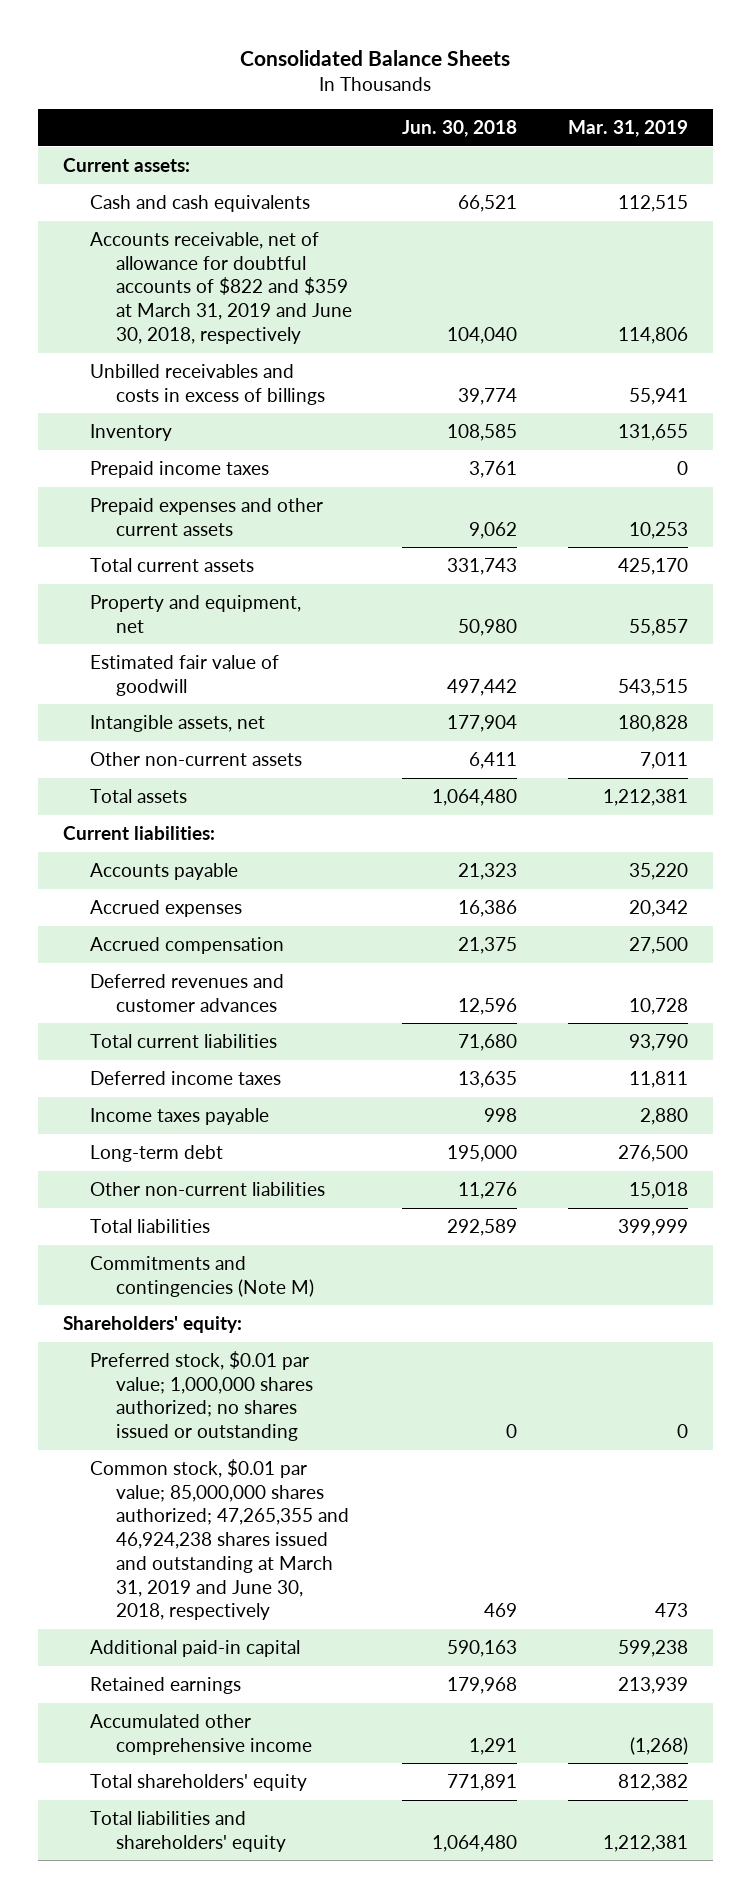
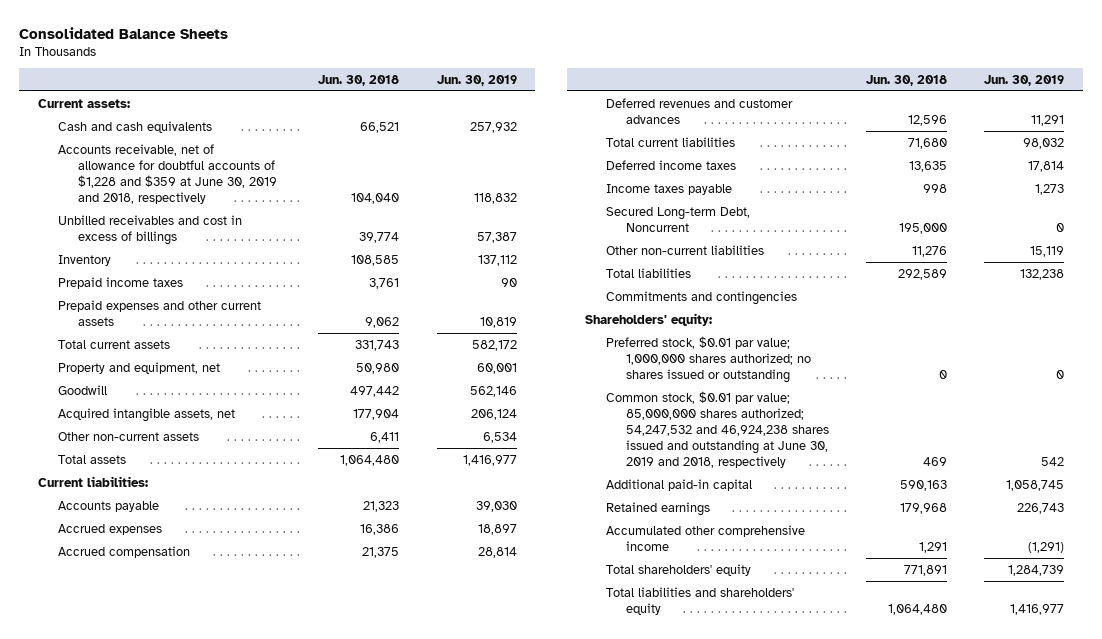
- | Jun. 30, 2018 | Mar. 31, 2019
+ | Jun. 30, 2018 | Jun. 30, 2019
- Accounts receivable, net of allowance for doubtful accounts of $822 and $359 at March 31, 2019 and June 30, 2018, respectively | 104,040 | 114,806
- Unbilled receivables and costs in excess of billings | 39,774 | 55,941
+ Accounts receivable, net of allowance for doubtful accounts of $1,228 and $359 at June 30, 2019 and 2018, respectively | 104,040 | 118,832
+ Unbilled receivables and cost in excess of billings | 39,774 | 57,387
- Estimated fair value of goodwill | 497,442 | 543,515
- Intangible assets, net | 177,904 | 180,828
+ Goodwill | 497,442 | 562,146
+ Acquired intangible assets, net | 177,904 | 206,124
- Long-term debt | 195,000 | 276,500
+ Secured Long-term Debt, Noncurrent | 195,000 | 0
- Commitments and contingencies (Note M)
+ Commitments and contingencies
- Common stock, $0.01 par value; 85,000,000 shares authorized; 47,265,355 and 46,924,238 shares issued and outstanding at March 31, 2019 and June 30, 2018, respectively | 469 | 473
+ Common stock, $0.01 par value; 85,000,000 shares authorized; 54,247,532 and 46,924,238 shares issued and outstanding at June 30, 2019 and 2018, respectively | 469 | 542

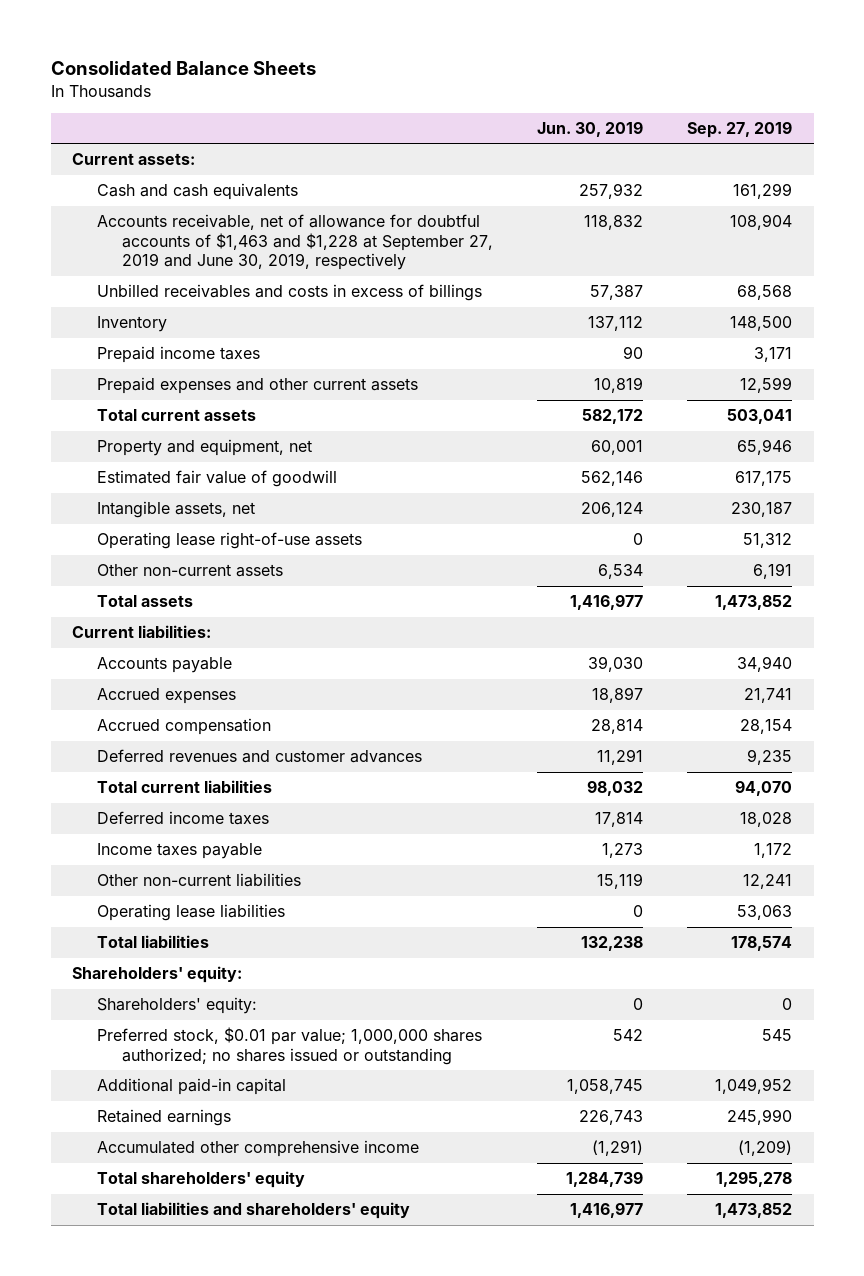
- | Jun. 30, 2018 | Jun. 30, 2019
+ | Jun. 30, 2019 | Sep. 27, 2019
- Accounts receivable, net of allowance for doubtful accounts of $1,228 and $359 at June 30, 2019 and 2018, respectively | 104,040 | 118,832
- Unbilled receivables and cost in excess of billings | 39,774 | 57,387
+ Accounts receivable, net of allowance for doubtful accounts of $1,463 and $1,228 at September 27, 2019 and June 30, 2019, respectively | 118,832 | 108,904
+ Unbilled receivables and costs in excess of billings | 57,387 | 68,568
- Goodwill | 497,442 | 562,146
- Acquired intangible assets, net | 177,904 | 206,124
+ Estimated fair value of goodwill | 562,146 | 617,175
+ Intangible assets, net | 206,124 | 230,187
+ Operating lease right-of-use assets | 0 | 51,312
- Secured Long-term Debt, Noncurrent | 195,000 | 0
+ Operating lease liabilities | 0 | 53,063
- Commitments and contingencies
- Preferred stock, $0.01 par value; 1,000,000 shares authorized; no shares issued or outstanding | 0 | 0
- Common stock, $0.01 par value; 85,000,000 shares authorized; 54,247,532 and 46,924,238 shares issued and outstanding at June 30, 2019 and 2018, respectively | 469 | 542
+ Shareholders' equity: | 0 | 0
+ Preferred stock, $0.01 par value; 1,000,000 shares authorized; no shares issued or outstanding | 542 | 545

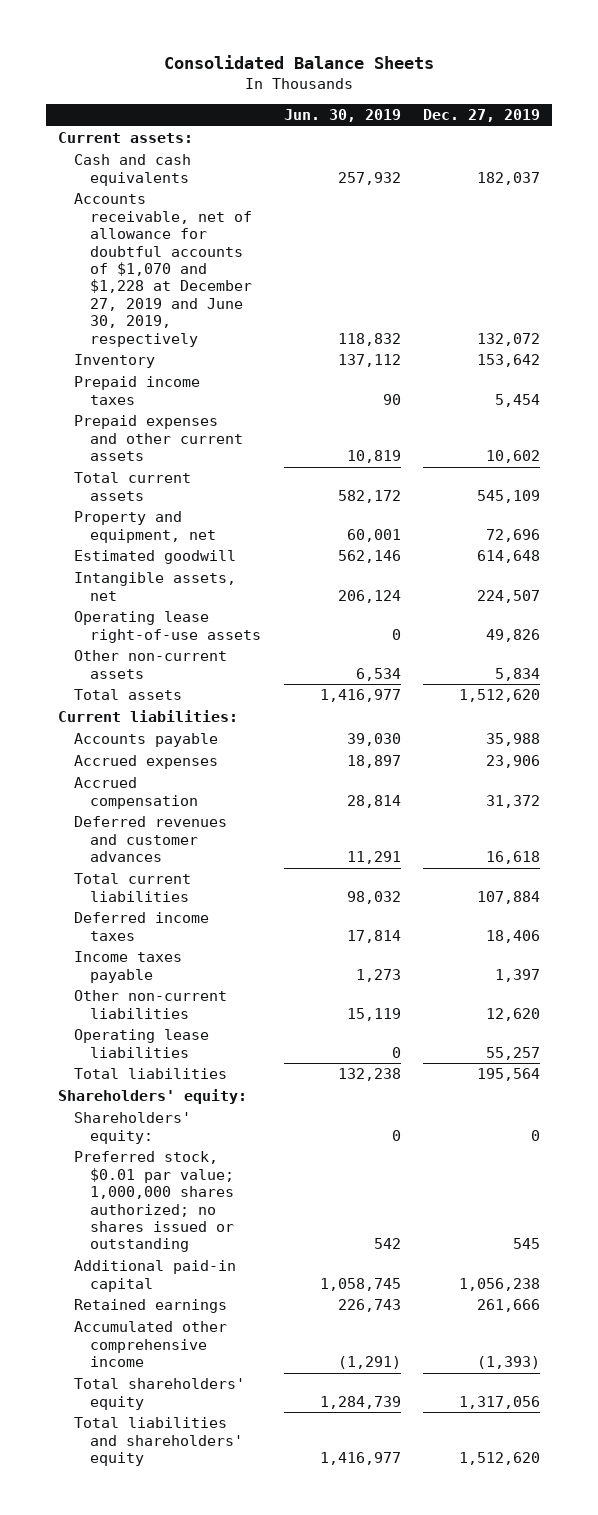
- | Jun. 30, 2019 | Sep. 27, 2019
+ | Jun. 30, 2019 | Dec. 27, 2019
- Accounts receivable, net of allowance for doubtful accounts of $1,463 and $1,228 at September 27, 2019 and June 30, 2019, respectively | 118,832 | 108,904
- Unbilled receivables and costs in excess of billings | 57,387 | 68,568
+ Accounts receivable, net of allowance for doubtful accounts of $1,070 and $1,228 at December 27, 2019 and June 30, 2019, respectively | 118,832 | 132,072
- Estimated fair value of goodwill | 562,146 | 617,175
+ Estimated goodwill | 562,146 | 614,648

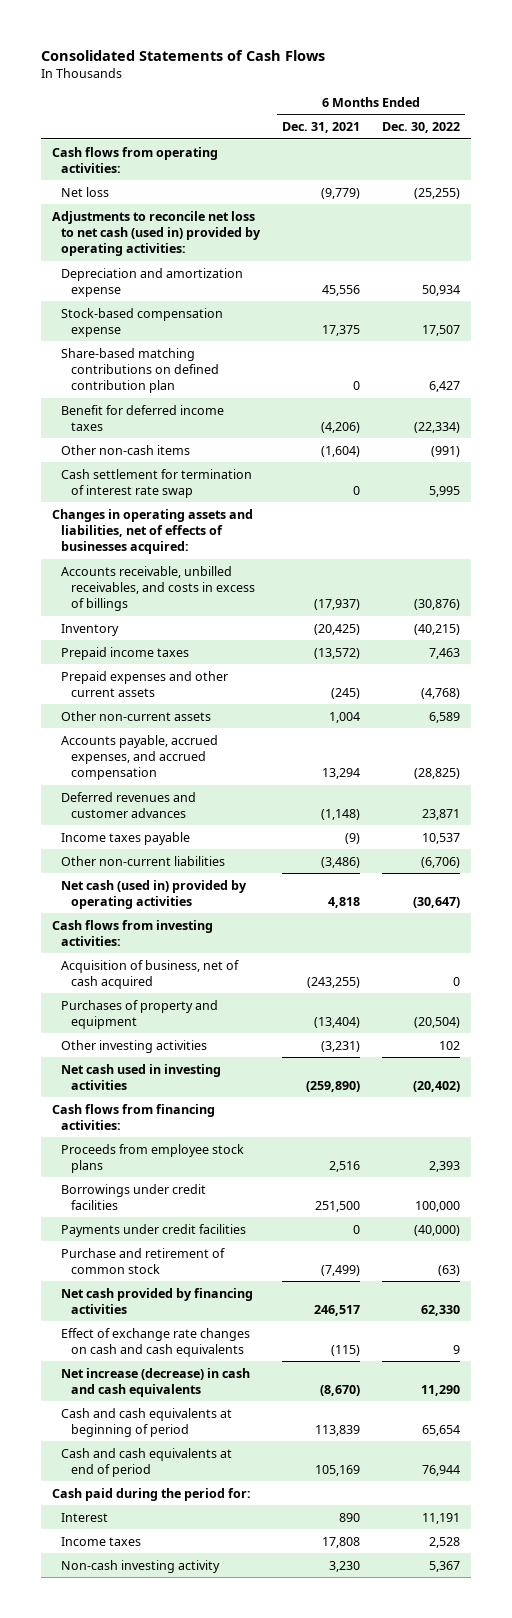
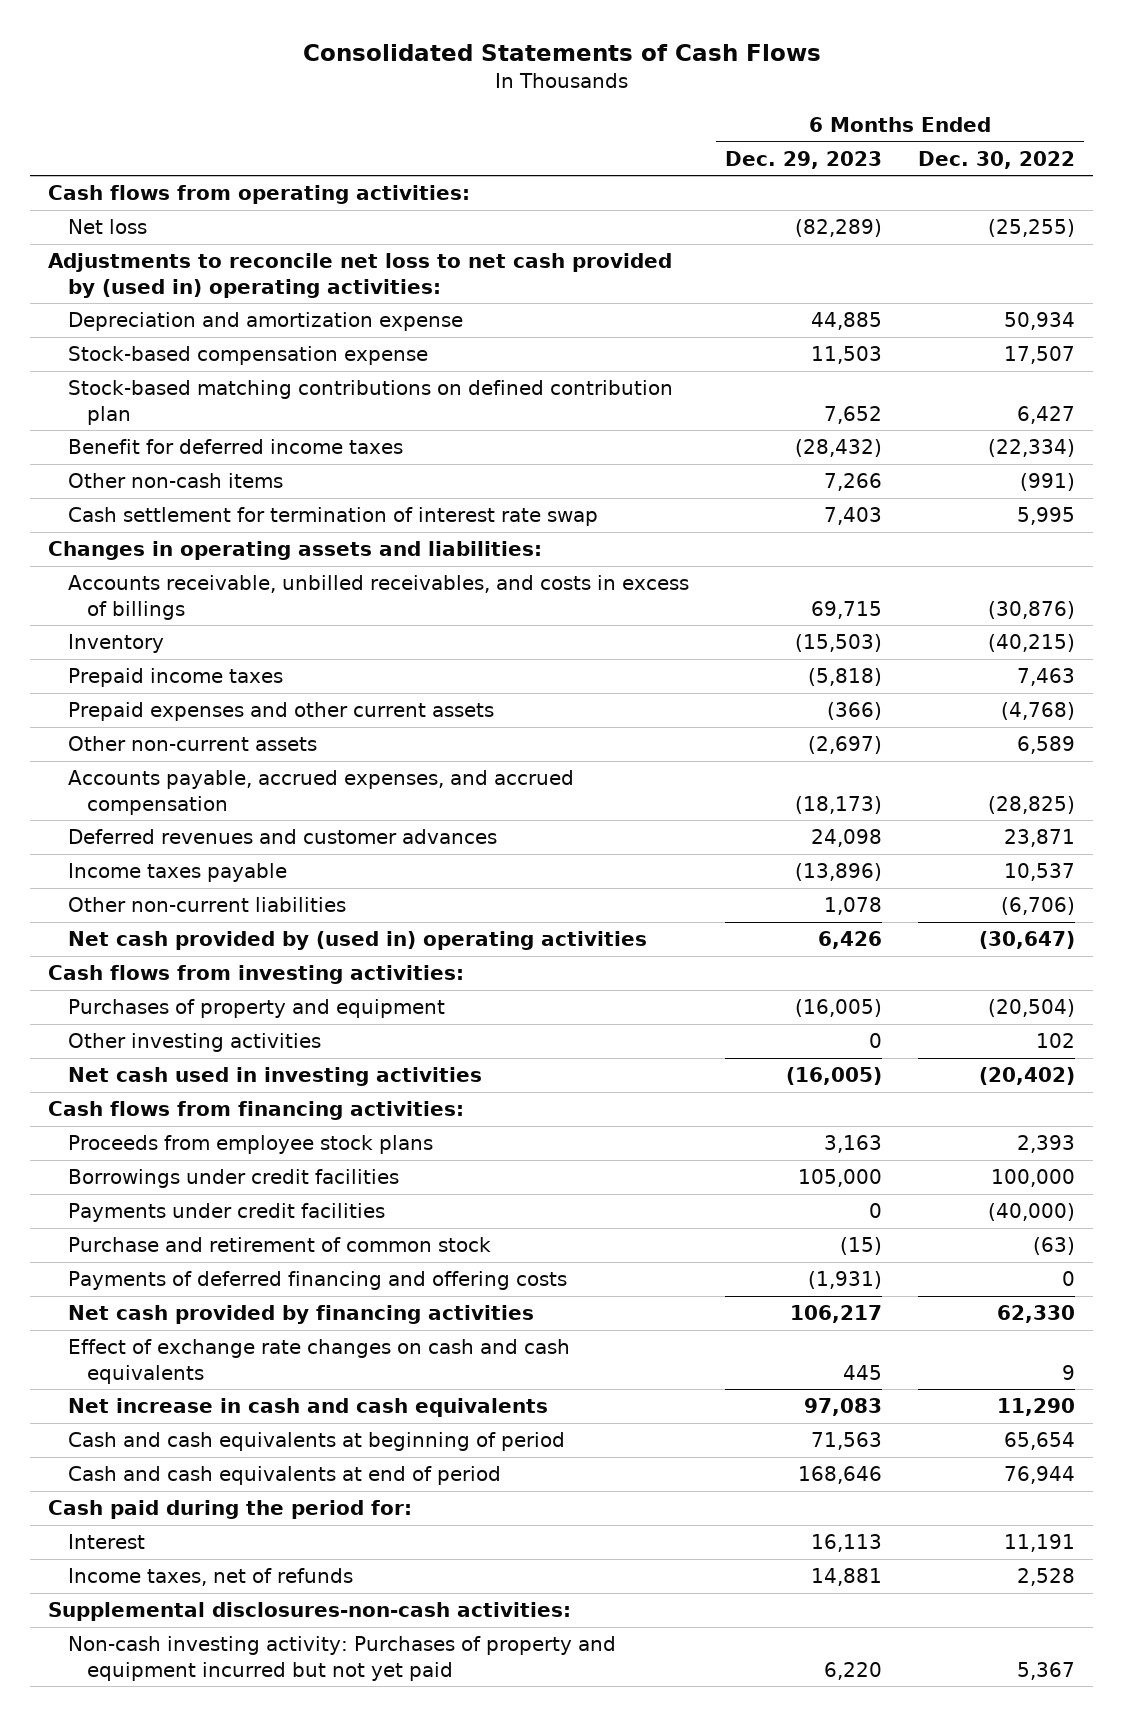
- | 6 Months Ended Dec. 31, 2021 | 6 Months Ended Dec. 30, 2022
+ | 6 Months Ended Dec. 29, 2023 | 6 Months Ended Dec. 30, 2022
- Adjustments to reconcile net loss to net cash (used in) provided by operating activities:
+ Adjustments to reconcile net loss to net cash provided by (used in) operating activities:
- Share-based matching contributions on defined contribution plan | 0 | 6,427
+ Stock-based matching contributions on defined contribution plan | 7,652 | 6,427
- Changes in operating assets and liabilities, net of effects of businesses acquired:
+ Changes in operating assets and liabilities:
- Net cash (used in) provided by operating activities | 4,818 | (30,647)
+ Net cash provided by (used in) operating activities | 6,426 | (30,647)
- Acquisition of business, net of cash acquired | (243,255) | 0
+ Payments of deferred financing and offering costs | (1,931) | 0
- Net increase (decrease) in cash and cash equivalents | (8,670) | 11,290
+ Net increase in cash and cash equivalents | 97,083 | 11,290
- Income taxes | 17,808 | 2,528
- Non-cash investing activity | 3,230 | 5,367
+ Income taxes, net of refunds | 14,881 | 2,528
+ Supplemental disclosures-non-cash activities:
+ Non-cash investing activity: Purchases of property and equipment incurred but not yet paid | 6,220 | 5,367

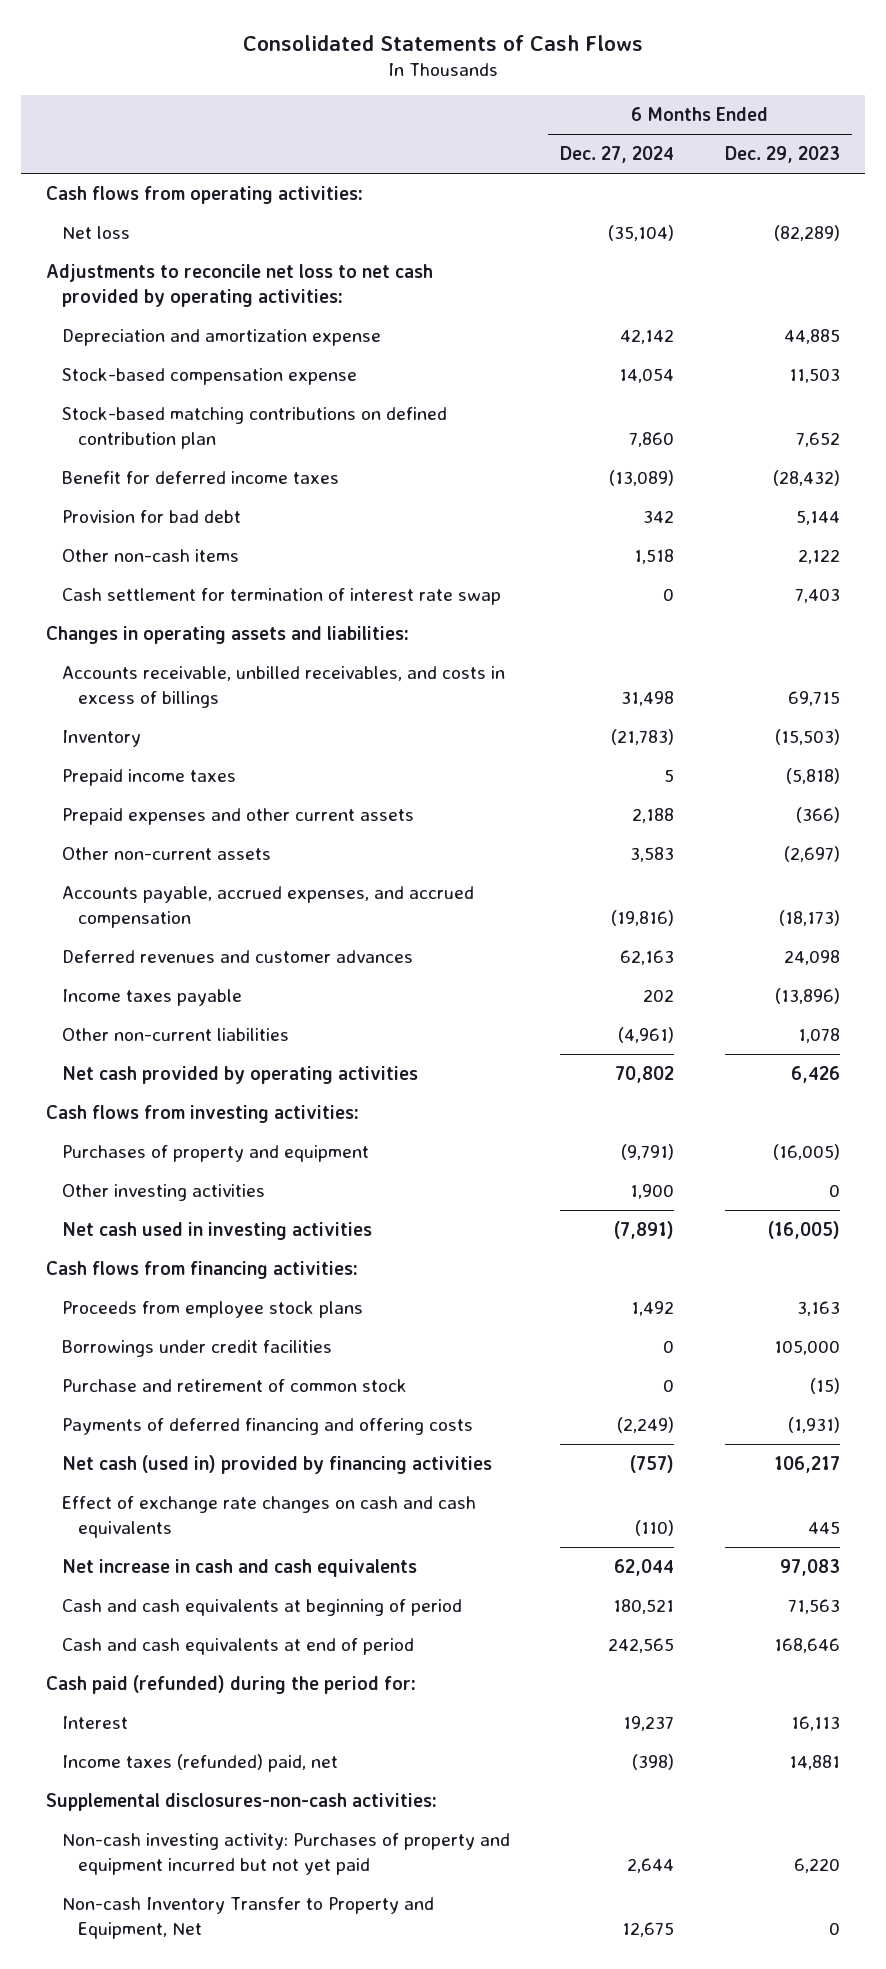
- | 6 Months Ended Dec. 29, 2023 | 6 Months Ended Dec. 30, 2022
+ | 6 Months Ended Dec. 27, 2024 | 6 Months Ended Dec. 29, 2023
- Adjustments to reconcile net loss to net cash provided by (used in) operating activities:
+ Adjustments to reconcile net loss to net cash provided by operating activities:
- Other non-cash items | 7,266 | (991)
+ Provision for bad debt | 342 | 5,144
+ Other non-cash items | 1,518 | 2,122
- Net cash provided by (used in) operating activities | 6,426 | (30,647)
+ Net cash provided by operating activities | 70,802 | 6,426
- Payments under credit facilities | 0 | (40,000)
- Net cash provided by financing activities | 106,217 | 62,330
+ Net cash (used in) provided by financing activities | (757) | 106,217
- Cash paid during the period for:
+ Cash paid (refunded) during the period for:
- Income taxes, net of refunds | 14,881 | 2,528
+ Income taxes (refunded) paid, net | (398) | 14,881
+ Non-cash Inventory Transfer to Property and Equipment, Net | 12,675 | 0

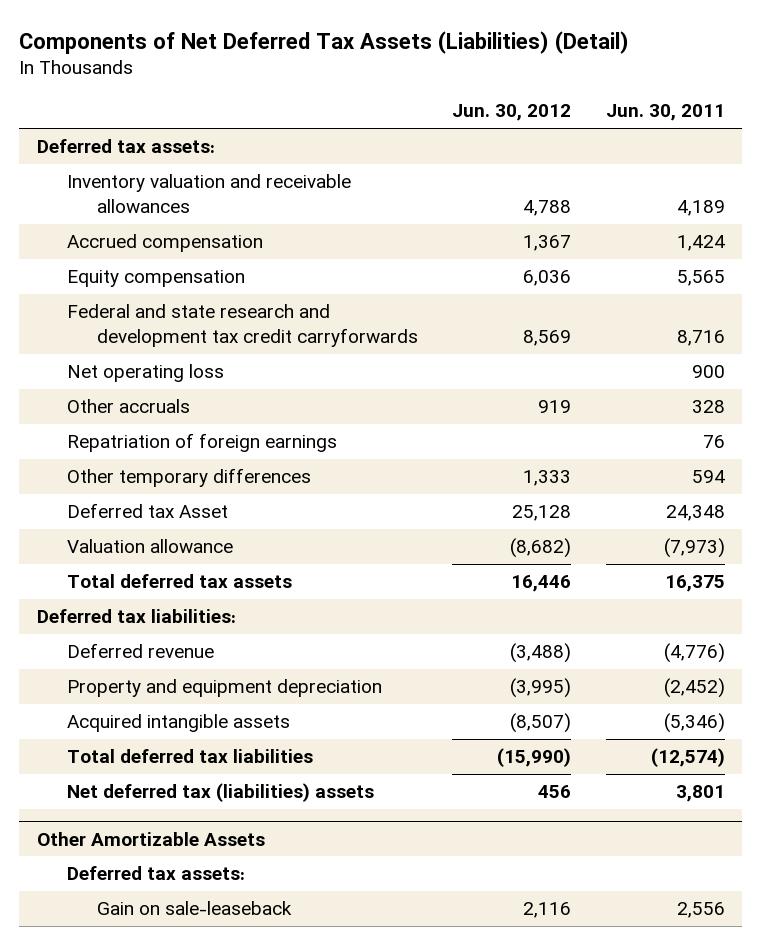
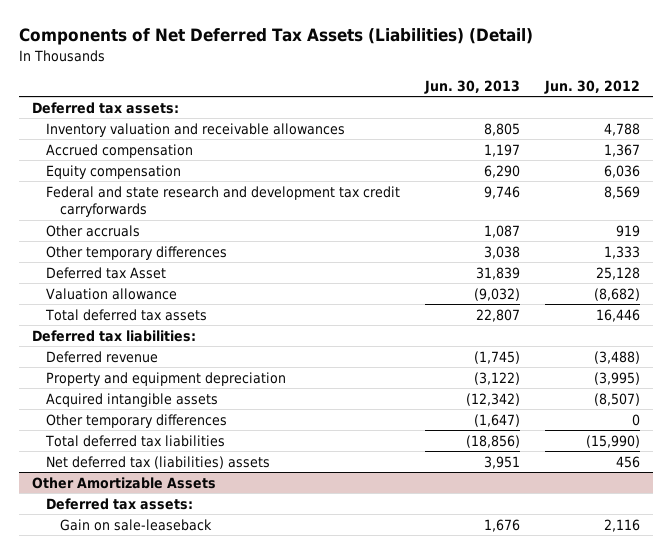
- | Jun. 30, 2012 | Jun. 30, 2011
+ | Jun. 30, 2013 | Jun. 30, 2012
- Net operating loss | | 900
- Repatriation of foreign earnings | | 76
+ Other temporary differences | (1,647) | 0

